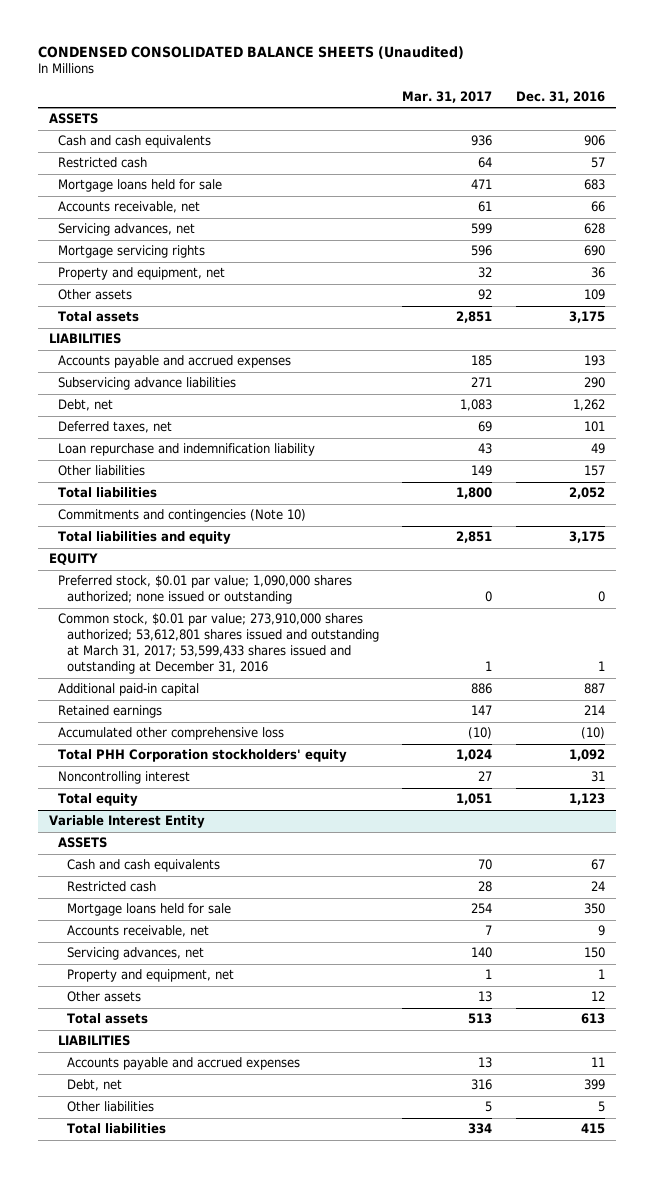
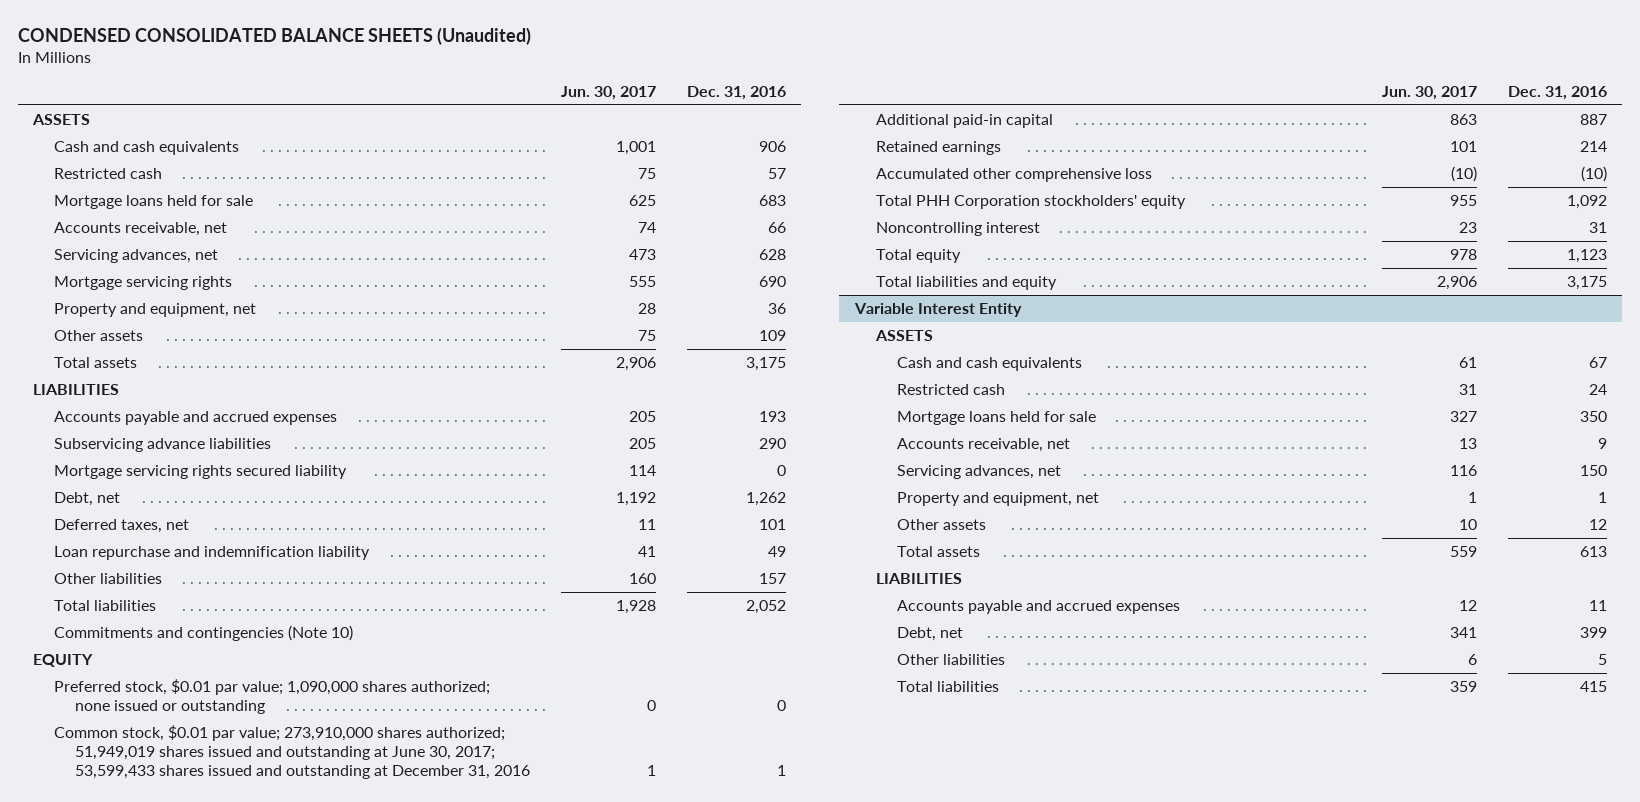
- | Mar. 31, 2017 | Dec. 31, 2016
+ | Jun. 30, 2017 | Dec. 31, 2016
+ Mortgage servicing rights secured liability | 114 | 0
- Common stock, $0.01 par value; 273,910,000 shares authorized; 53,612,801 shares issued and outstanding at March 31, 2017; 53,599,433 shares issued and outstanding at December 31, 2016 | 1 | 1
+ Common stock, $0.01 par value; 273,910,000 shares authorized; 51,949,019 shares issued and outstanding at June 30, 2017; 53,599,433 shares issued and outstanding at December 31, 2016 | 1 | 1
moved down: Total liabilities and equity | 2,906 | 3,175

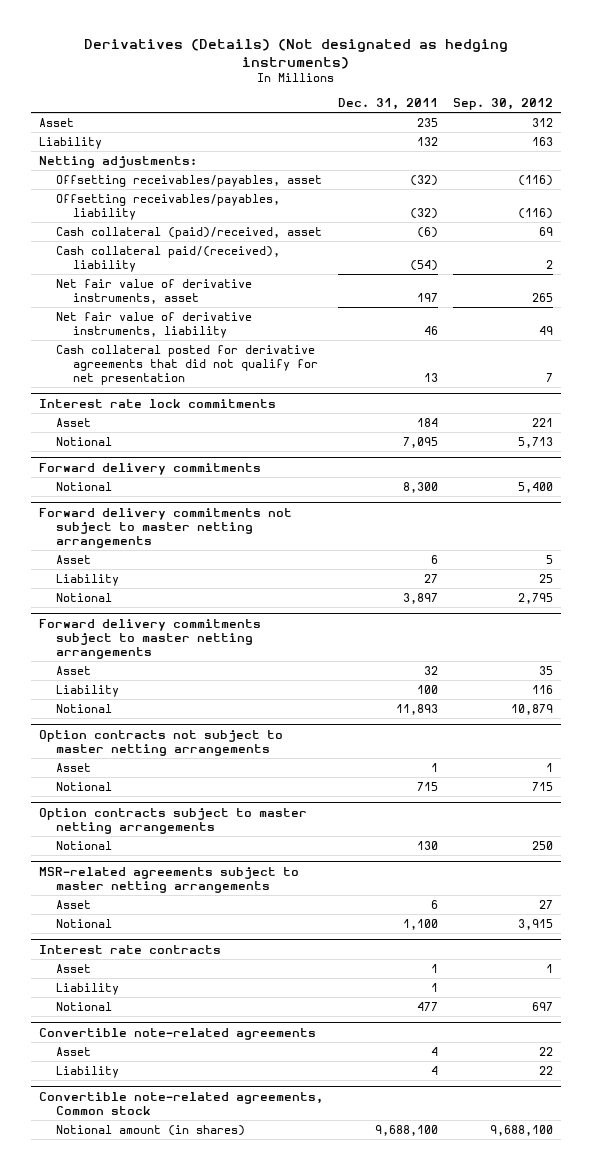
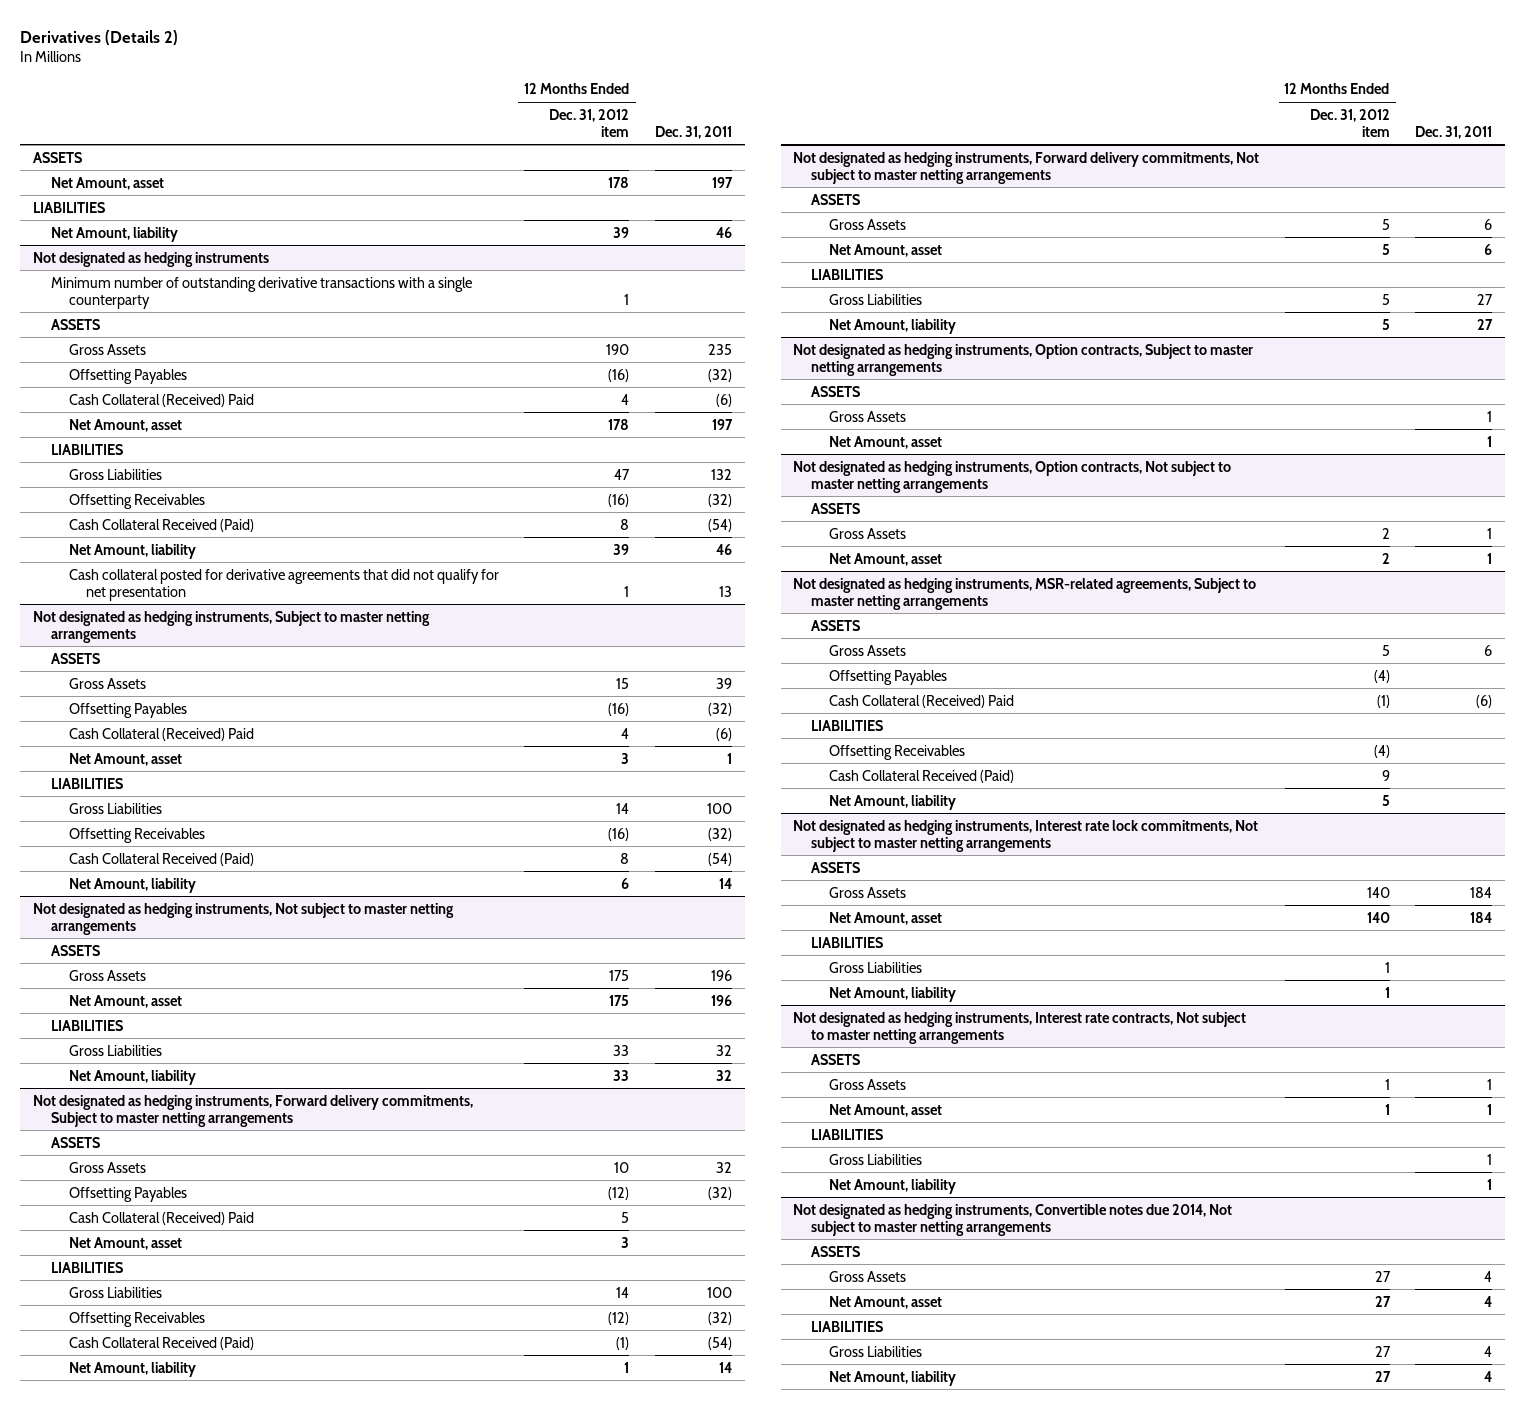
- Derivatives (Details) (Not designated as hedging instruments)
+ Derivatives (Details 2)
- | Dec. 31, 2011 | Sep. 30, 2012
+ | 12 Months Ended Dec. 31, 2012 item | Dec. 31, 2011
- Asset | 235 | 312
- Liability | 132 | 163
- Netting adjustments:
- Offsetting receivables/payables, asset | (32) | (116)
- Offsetting receivables/payables, liability | (32) | (116)
- Cash collateral (paid)/received, asset | (6) | 69
- Cash collateral paid/(received), liability | (54) | 2
- Net fair value of derivative instruments, asset | 197 | 265
- Net fair value of derivative instruments, liability | 46 | 49
+ ASSETS
+ Net Amount, asset | 178 | 197
+ LIABILITIES
+ Net Amount, liability | 39 | 46
+ Not designated as hedging instruments
+ Minimum number of outstanding derivative transactions with a single counterparty | 1 |
+ ASSETS
+ Gross Assets | 190 | 235
+ Offsetting Payables | (16) | (32)
+ Cash Collateral (Received) Paid | 4 | (6)
+ Net Amount, asset | 178 | 197
+ LIABILITIES
+ Gross Liabilities | 47 | 132
+ Offsetting Receivables | (16) | (32)
+ Cash Collateral Received (Paid) | 8 | (54)
+ Net Amount, liability | 39 | 46
- Interest rate lock commitments
- Asset | 184 | 221
- Notional | 7,095 | 5,713
- Forward delivery commitments
- Notional | 8,300 | 5,400
- Forward delivery commitments not subject to master netting arrangements
- Asset | 6 | 5
- Liability | 27 | 25
- Notional | 3,897 | 2,795
- Forward delivery commitments subject to master netting arrangements
- Asset | 32 | 35
- Liability | 100 | 116
- Notional | 11,893 | 10,879
- Option contracts not subject to master netting arrangements
- Asset | 1 | 1
- Notional | 715 | 715
- Option contracts subject to master netting arrangements
- Notional | 130 | 250
- MSR-related agreements subject to master netting arrangements
- Asset | 6 | 27
- Notional | 1,100 | 3,915
- Interest rate contracts
- Asset | 1 | 1
- Liability | 1 |
- Notional | 477 | 697
- Convertible note-related agreements
- Asset | 4 | 22
- Liability | 4 | 22
- Convertible note-related agreements, Common stock
- Notional amount (in shares) | 9,688,100 | 9,688,100
+ Not designated as hedging instruments, Subject to master netting arrangements
+ ASSETS
+ Gross Assets | 15 | 39
+ Offsetting Payables | (16) | (32)
+ Cash Collateral (Received) Paid | 4 | (6)
+ Net Amount, asset | 3 | 1
+ LIABILITIES
+ Gross Liabilities | 14 | 100
+ Offsetting Receivables | (16) | (32)
+ Cash Collateral Received (Paid) | 8 | (54)
+ Net Amount, liability | 6 | 14
+ Not designated as hedging instruments, Not subject to master netting arrangements
+ ASSETS
+ Gross Assets | 175 | 196
+ Net Amount, asset | 175 | 196
+ LIABILITIES
+ Gross Liabilities | 33 | 32
+ Net Amount, liability | 33 | 32
+ Not designated as hedging instruments, Forward delivery commitments, Subject to master netting arrangements
+ ASSETS
+ Gross Assets | 10 | 32
+ Offsetting Payables | (12) | (32)
+ Cash Collateral (Received) Paid | 5 |
+ Net Amount, asset | 3 |
+ LIABILITIES
+ Gross Liabilities | 14 | 100
+ Offsetting Receivables | (12) | (32)
+ Cash Collateral Received (Paid) | (1) | (54)
+ Net Amount, liability | 1 | 14
+ Not designated as hedging instruments, Forward delivery commitments, Not subject to master netting arrangements
+ ASSETS
+ Gross Assets | 5 | 6
+ Net Amount, asset | 5 | 6
+ LIABILITIES
+ Gross Liabilities | 5 | 27
+ Net Amount, liability | 5 | 27
+ Not designated as hedging instruments, Option contracts, Subject to master netting arrangements
+ ASSETS
+ Gross Assets | | 1
+ Net Amount, asset | | 1
+ Not designated as hedging instruments, Option contracts, Not subject to master netting arrangements
+ ASSETS
+ Gross Assets | 2 | 1
+ Net Amount, asset | 2 | 1
+ Not designated as hedging instruments, MSR-related agreements, Subject to master netting arrangements
+ ASSETS
+ Gross Assets | 5 | 6
+ Offsetting Payables | (4) |
+ Cash Collateral (Received) Paid | (1) | (6)
+ LIABILITIES
+ Offsetting Receivables | (4) |
+ Cash Collateral Received (Paid) | 9 |
+ Net Amount, liability | 5 |
+ Not designated as hedging instruments, Interest rate lock commitments, Not subject to master netting arrangements
+ ASSETS
+ Gross Assets | 140 | 184
+ Net Amount, asset | 140 | 184
+ LIABILITIES
+ Gross Liabilities | 1 |
+ Net Amount, liability | 1 |
+ Not designated as hedging instruments, Interest rate contracts, Not subject to master netting arrangements
+ ASSETS
+ Gross Assets | 1 | 1
+ Net Amount, asset | 1 | 1
+ LIABILITIES
+ Gross Liabilities | | 1
+ Net Amount, liability | | 1
+ Not designated as hedging instruments, Convertible notes due 2014, Not subject to master netting arrangements
+ ASSETS
+ Gross Assets | 27 | 4
+ Net Amount, asset | 27 | 4
+ LIABILITIES
+ Gross Liabilities | 27 | 4
+ Net Amount, liability | 27 | 4

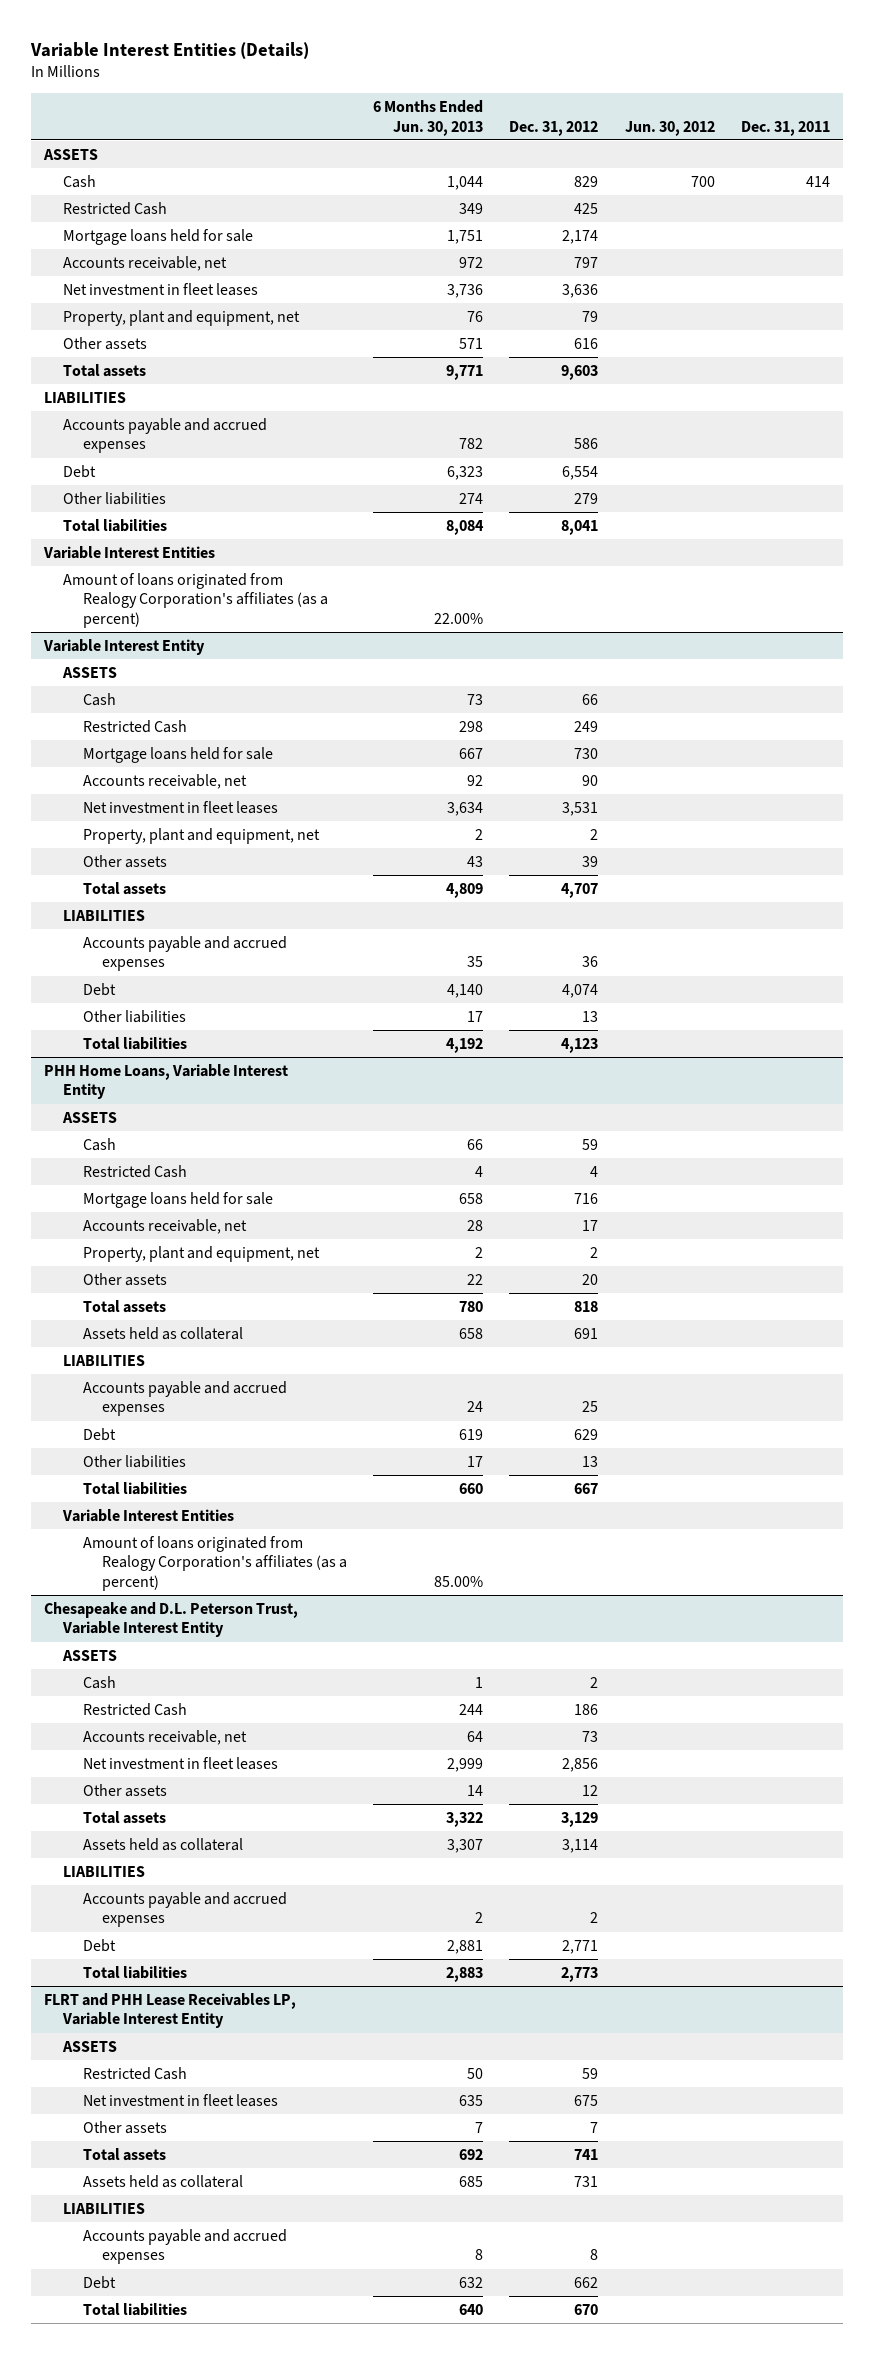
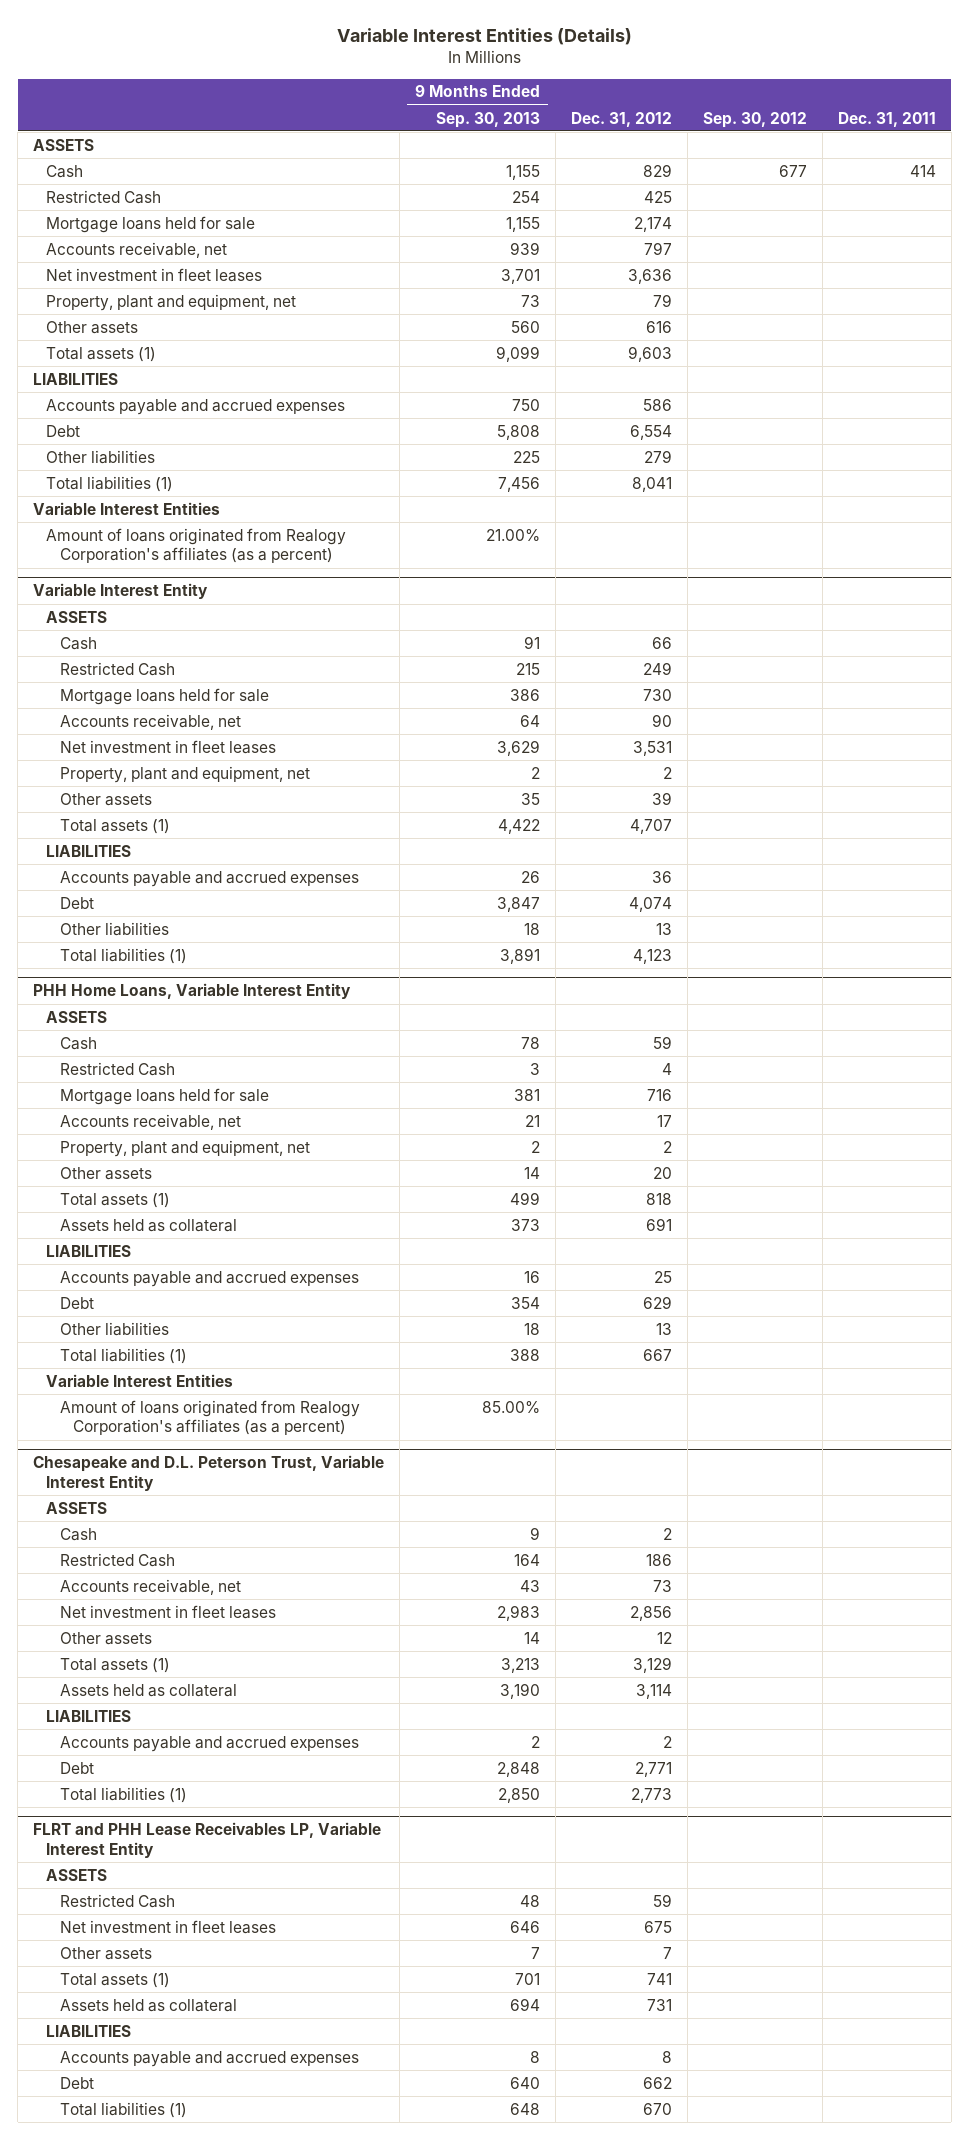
- | 6 Months Ended Jun. 30, 2013 | Dec. 31, 2012 | Jun. 30, 2012 | Dec. 31, 2011
+ | 9 Months Ended Sep. 30, 2013 | Dec. 31, 2012 | Sep. 30, 2012 | Dec. 31, 2011
- Total assets | 9,771 | 9,603 | |
+ Total assets (1) | 9,099 | 9,603 | |
- Total liabilities | 8,084 | 8,041 | |
+ Total liabilities (1) | 7,456 | 8,041 | |
@ Variable Interest Entity
- Total assets | 4,809 | 4,707 | |
+ Total assets (1) | 4,422 | 4,707 | |
- Total liabilities | 4,192 | 4,123 | |
+ Total liabilities (1) | 3,891 | 4,123 | |
@ PHH Home Loans, Variable Interest Entity
- Total assets | 780 | 818 | |
+ Total assets (1) | 499 | 818 | |
- Total liabilities | 660 | 667 | |
+ Total liabilities (1) | 388 | 667 | |
@ Chesapeake and D.L. Peterson Trust, Variable Interest Entity
- Total assets | 3,322 | 3,129 | |
+ Total assets (1) | 3,213 | 3,129 | |
- Total liabilities | 2,883 | 2,773 | |
+ Total liabilities (1) | 2,850 | 2,773 | |
@ FLRT and PHH Lease Receivables LP, Variable Interest Entity
- Total assets | 692 | 741 | |
+ Total assets (1) | 701 | 741 | |
- Total liabilities | 640 | 670 | |
+ Total liabilities (1) | 648 | 670 | |

